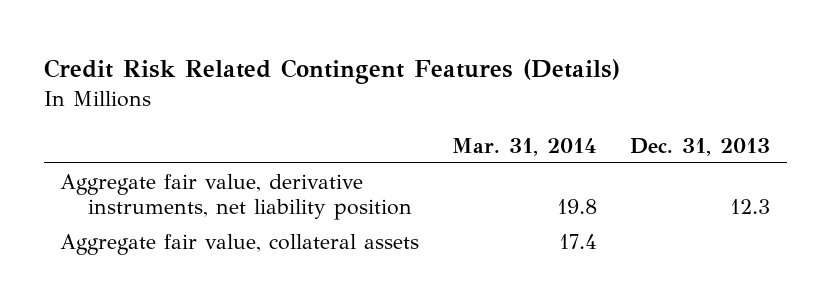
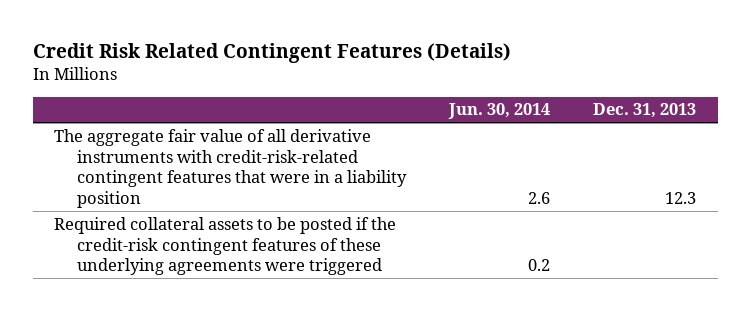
- | Mar. 31, 2014 | Dec. 31, 2013
+ | Jun. 30, 2014 | Dec. 31, 2013
- Aggregate fair value, derivative instruments, net liability position | 19.8 | 12.3
- Aggregate fair value, collateral assets | 17.4 |
+ The aggregate fair value of all derivative instruments with credit-risk-related contingent features that were in a liability position | 2.6 | 12.3
+ Required collateral assets to be posted if the credit-risk contingent features of these underlying agreements were triggered | 0.2 |

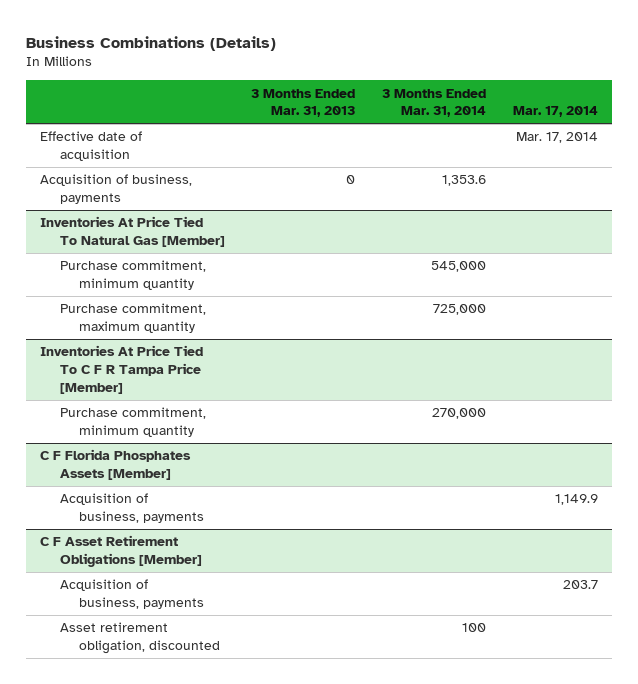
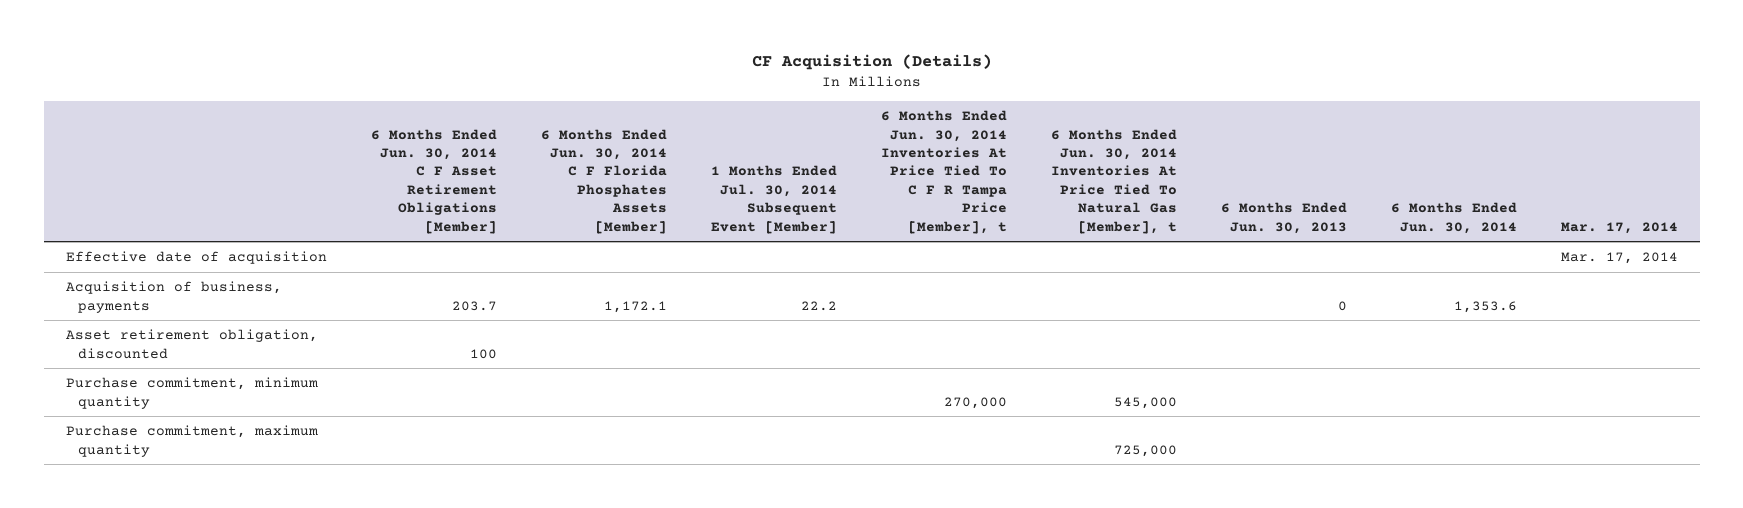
- Business Combinations (Details)
+ CF Acquisition (Details)
- | 3 Months Ended Mar. 31, 2013 | 3 Months Ended Mar. 31, 2014 | Mar. 17, 2014
+ | 6 Months Ended Jun. 30, 2014 C F Asset Retirement Obligations [Member] | 6 Months Ended Jun. 30, 2014 C F Florida Phosphates Assets [Member] | 1 Months Ended Jul. 30, 2014 Subsequent Event [Member] | 6 Months Ended Jun. 30, 2014 Inventories At Price Tied To C F R Tampa Price [Member], t | 6 Months Ended Jun. 30, 2014 Inventories At Price Tied To Natural Gas [Member], t | 6 Months Ended Jun. 30, 2013 | 6 Months Ended Jun. 30, 2014 | Mar. 17, 2014
- Inventories At Price Tied To Natural Gas [Member]
- Purchase commitment, minimum quantity | | 545,000 |
- Purchase commitment, maximum quantity | | 725,000 |
- Inventories At Price Tied To C F R Tampa Price [Member]
- Purchase commitment, minimum quantity | | 270,000 |
- C F Florida Phosphates Assets [Member]
- Acquisition of business, payments | | | 1,149.9
- C F Asset Retirement Obligations [Member]
- Acquisition of business, payments | | | 203.7
- Asset retirement obligation, discounted | | 100 |
+ Asset retirement obligation, discounted | 100 | | | | | | |
+ Purchase commitment, minimum quantity | | | | 270,000 | 545,000 | | |
+ Purchase commitment, maximum quantity | | | | | 725,000 | | |

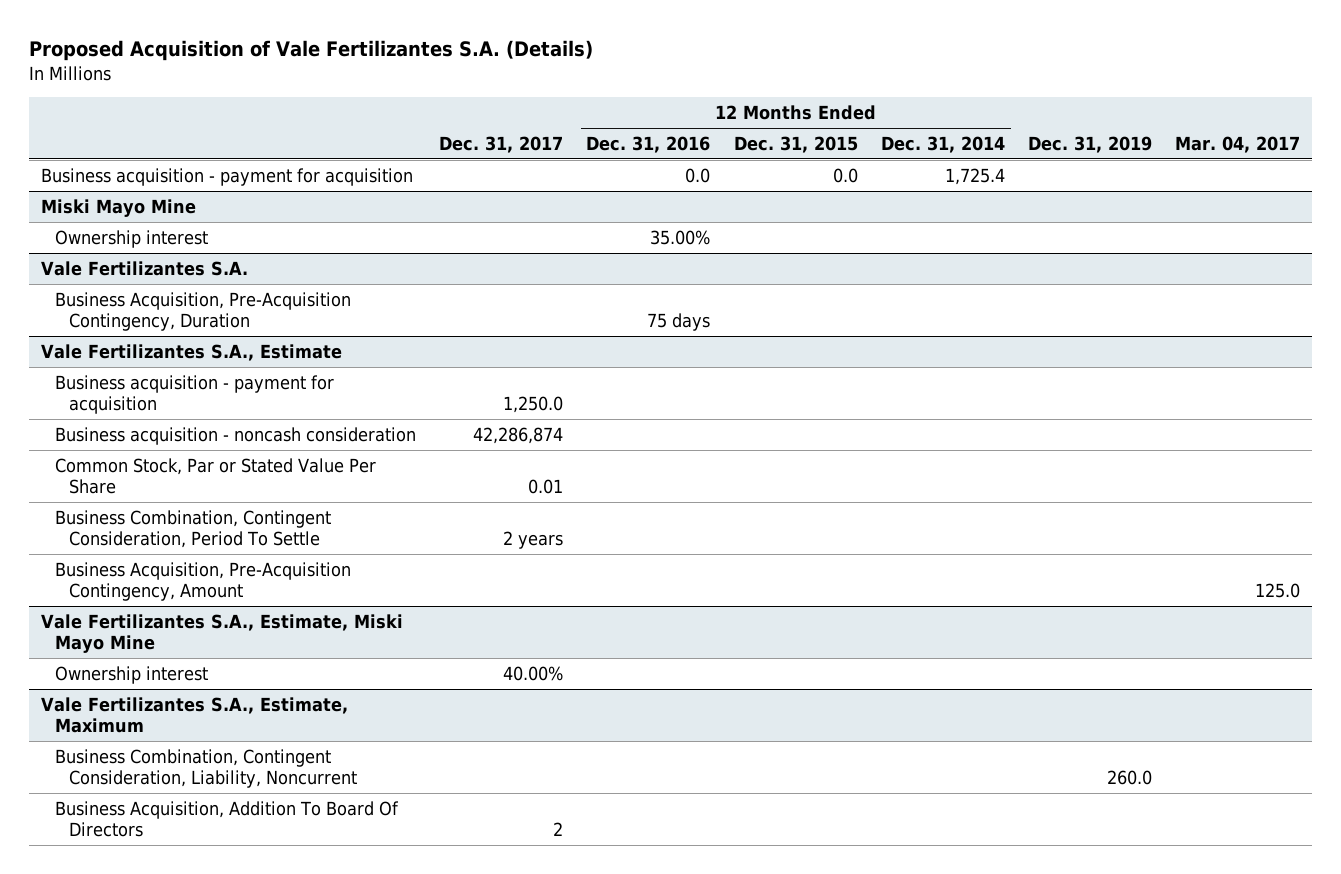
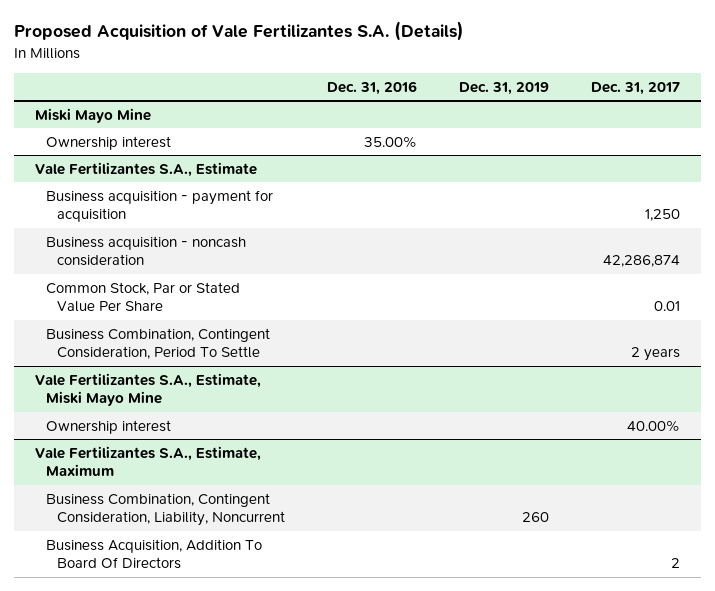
- | Dec. 31, 2017 | 12 Months Ended Dec. 31, 2016 | 12 Months Ended Dec. 31, 2015 | 12 Months Ended Dec. 31, 2014 | Dec. 31, 2019 | Mar. 04, 2017
+ | Dec. 31, 2016 | Dec. 31, 2019 | Dec. 31, 2017
- Business acquisition - payment for acquisition | | 0.0 | 0.0 | 1,725.4 | |
- Vale Fertilizantes S.A.
- Business Acquisition, Pre-Acquisition Contingency, Duration | | 75 days | | | |
@ Vale Fertilizantes S.A., Estimate
- Business acquisition - payment for acquisition | 1,250.0 | | | | |
+ Business acquisition - payment for acquisition | | | 1,250
- Business Acquisition, Pre-Acquisition Contingency, Amount | | | | | | 125.0
@ Vale Fertilizantes S.A., Estimate, Maximum
- Business Combination, Contingent Consideration, Liability, Noncurrent | | | | | 260.0 |
+ Business Combination, Contingent Consideration, Liability, Noncurrent | | 260 |

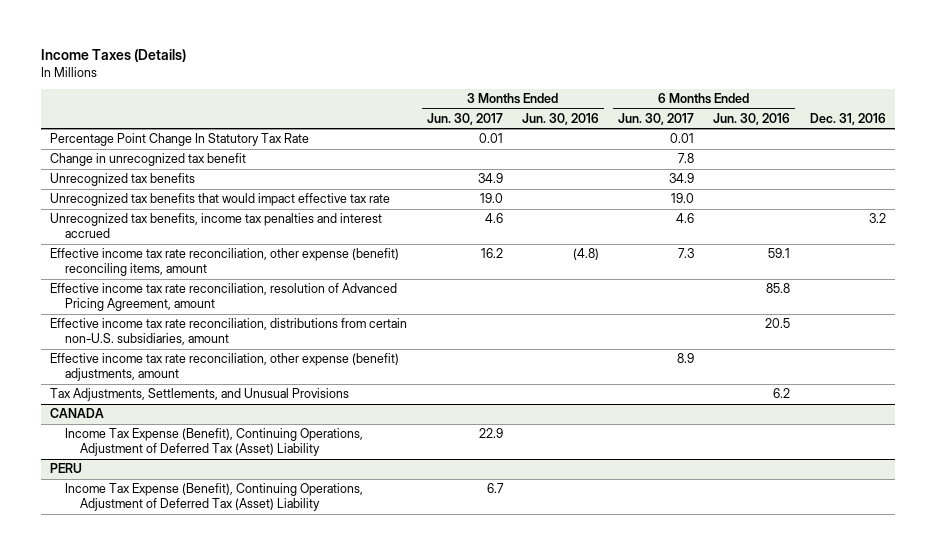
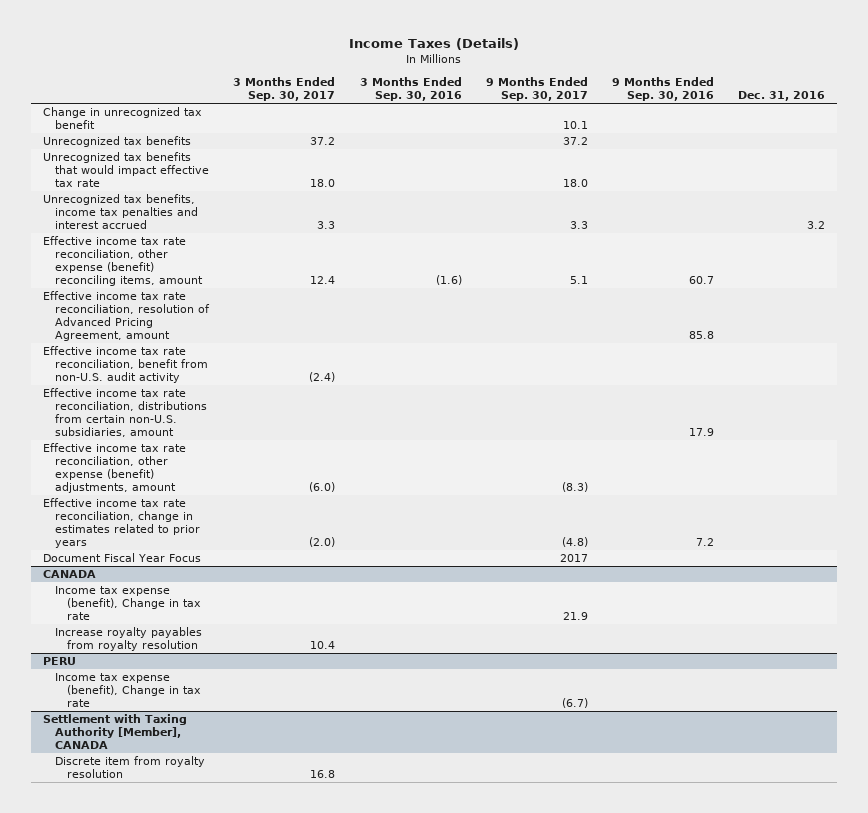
- | 3 Months Ended Jun. 30, 2017 | 3 Months Ended Jun. 30, 2016 | 6 Months Ended Jun. 30, 2017 | 6 Months Ended Jun. 30, 2016 | Dec. 31, 2016
+ | 3 Months Ended Sep. 30, 2017 | 3 Months Ended Sep. 30, 2016 | 9 Months Ended Sep. 30, 2017 | 9 Months Ended Sep. 30, 2016 | Dec. 31, 2016
- Percentage Point Change In Statutory Tax Rate | 0.01 | | 0.01 | |
+ Effective income tax rate reconciliation, benefit from non-U.S. audit activity | (2.4) | | | |
- Tax Adjustments, Settlements, and Unusual Provisions | | | | 6.2 |
+ Effective income tax rate reconciliation, change in estimates related to prior years | (2.0) | | (4.8) | 7.2 |
+ Document Fiscal Year Focus | | | 2017 | |
@ CANADA
- Income Tax Expense (Benefit), Continuing Operations, Adjustment of Deferred Tax (Asset) Liability | 22.9 | | | |
+ Income tax expense (benefit), Change in tax rate | | | 21.9 | |
+ Increase royalty payables from royalty resolution | 10.4 | | | |
@ PERU
- Income Tax Expense (Benefit), Continuing Operations, Adjustment of Deferred Tax (Asset) Liability | 6.7 | | | |
+ Income tax expense (benefit), Change in tax rate | | | (6.7) | |
+ Settlement with Taxing Authority [Member], CANADA
+ Discrete item from royalty resolution | 16.8 | | | |

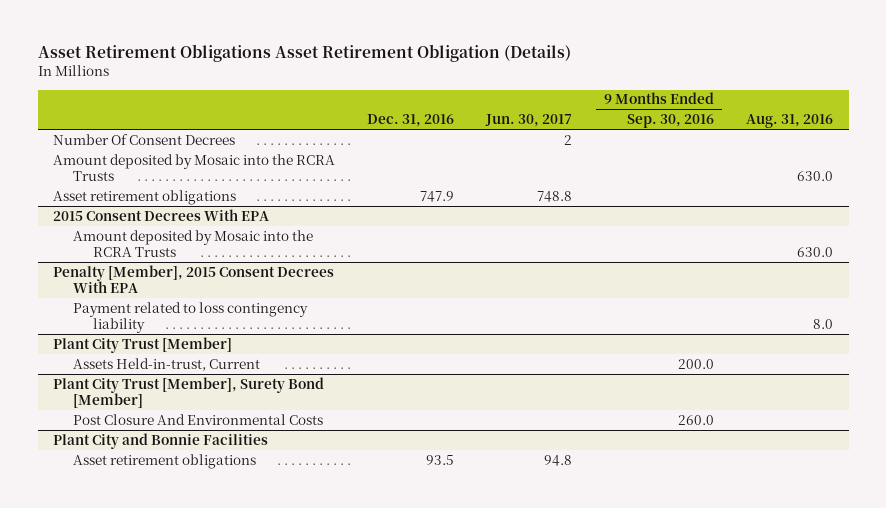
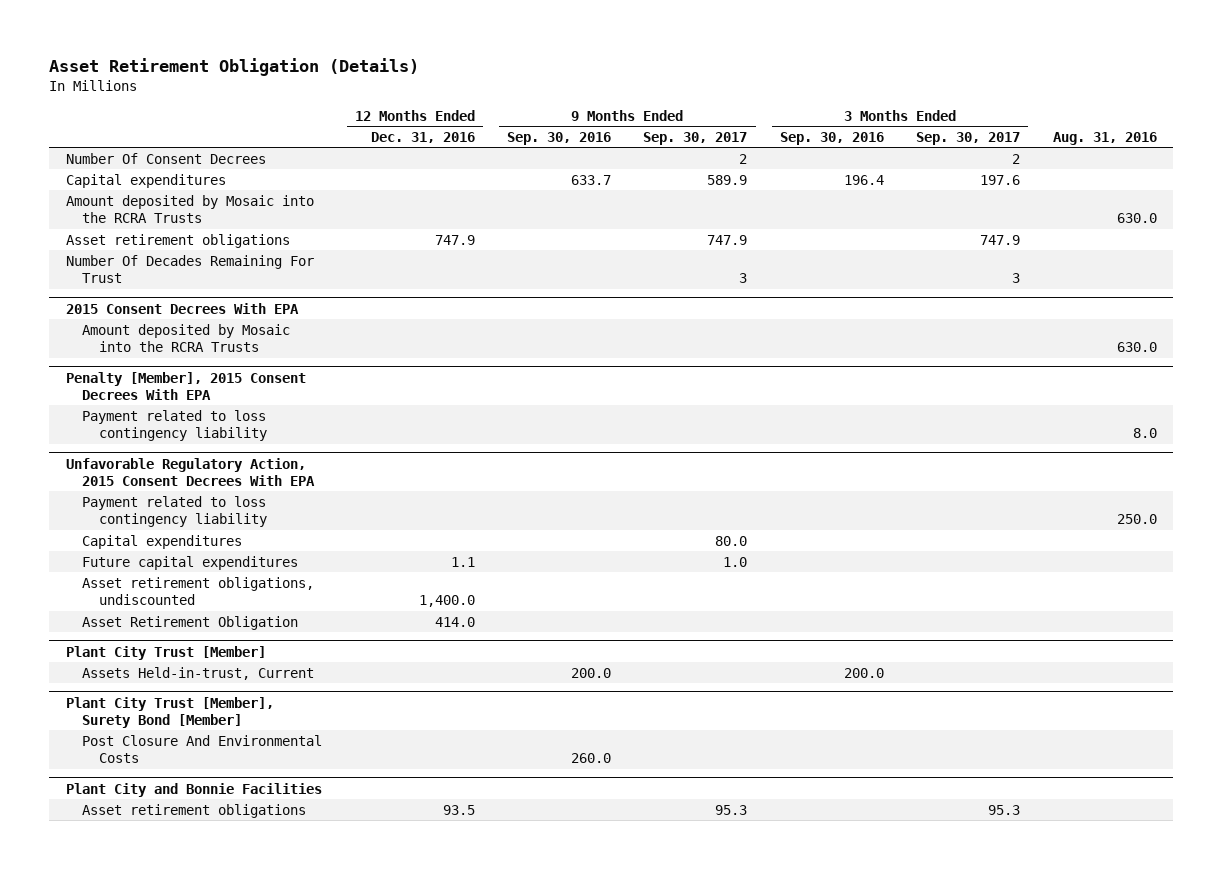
- Asset Retirement Obligations Asset Retirement Obligation (Details)
+ Asset Retirement Obligation (Details)
- | Dec. 31, 2016 | Jun. 30, 2017 | 9 Months Ended Sep. 30, 2016 | Aug. 31, 2016
+ | 12 Months Ended Dec. 31, 2016 | 9 Months Ended Sep. 30, 2016 | 9 Months Ended Sep. 30, 2017 | 3 Months Ended Sep. 30, 2016 | 3 Months Ended Sep. 30, 2017 | Aug. 31, 2016
+ Capital expenditures | | 633.7 | 589.9 | 196.4 | 197.6 |
+ Number Of Decades Remaining For Trust | | | 3 | | 3 |
+ Unfavorable Regulatory Action, 2015 Consent Decrees With EPA
+ Payment related to loss contingency liability | | | | | | 250.0
+ Capital expenditures | | | 80.0 | | |
+ Future capital expenditures | 1.1 | | 1.0 | | |
+ Asset retirement obligations, undiscounted | 1,400.0 | | | | |
+ Asset Retirement Obligation | 414.0 | | | | |

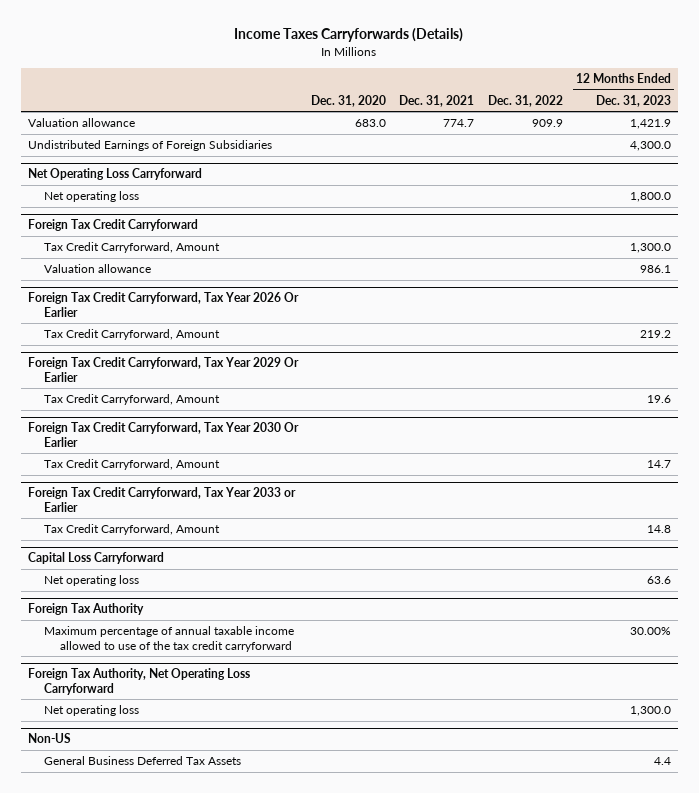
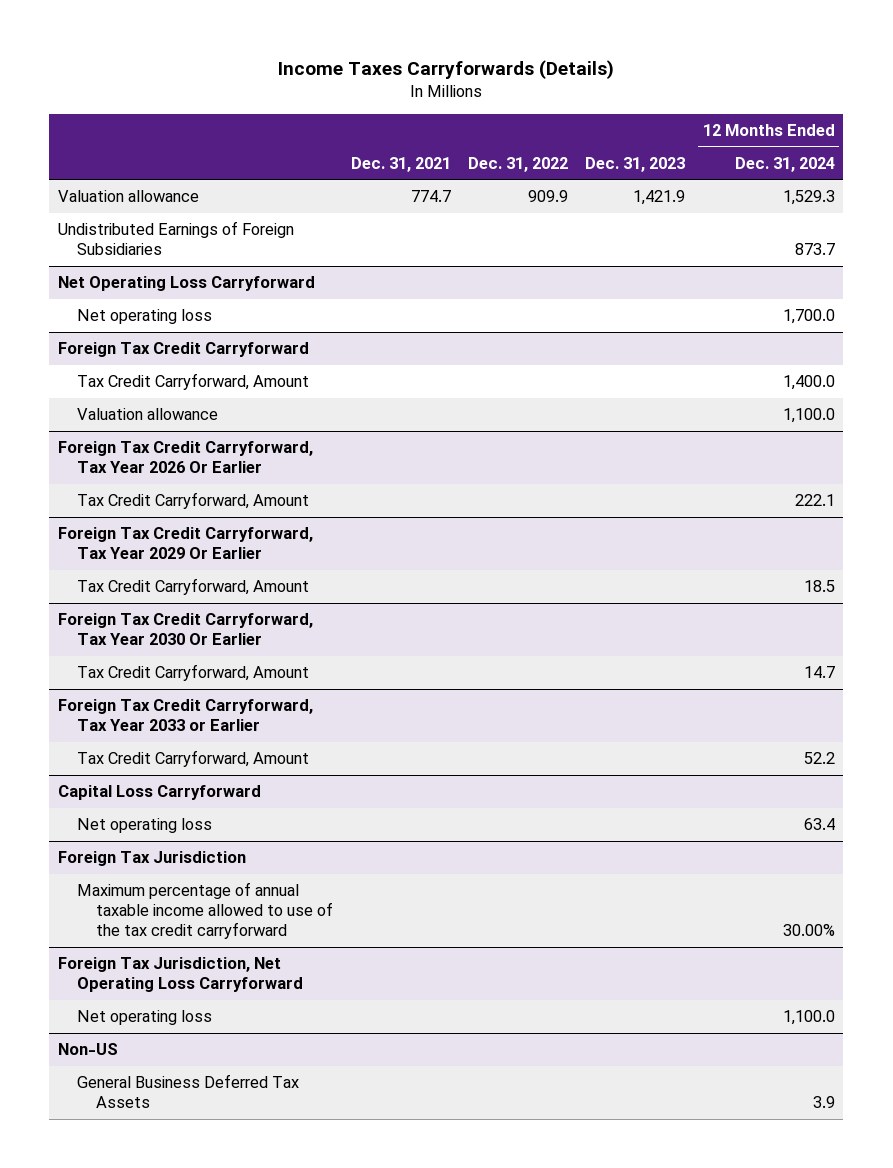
- | Dec. 31, 2020 | Dec. 31, 2021 | Dec. 31, 2022 | 12 Months Ended Dec. 31, 2023
+ | Dec. 31, 2021 | Dec. 31, 2022 | Dec. 31, 2023 | 12 Months Ended Dec. 31, 2024
- Foreign Tax Authority
+ Foreign Tax Jurisdiction
- Foreign Tax Authority, Net Operating Loss Carryforward
+ Foreign Tax Jurisdiction, Net Operating Loss Carryforward

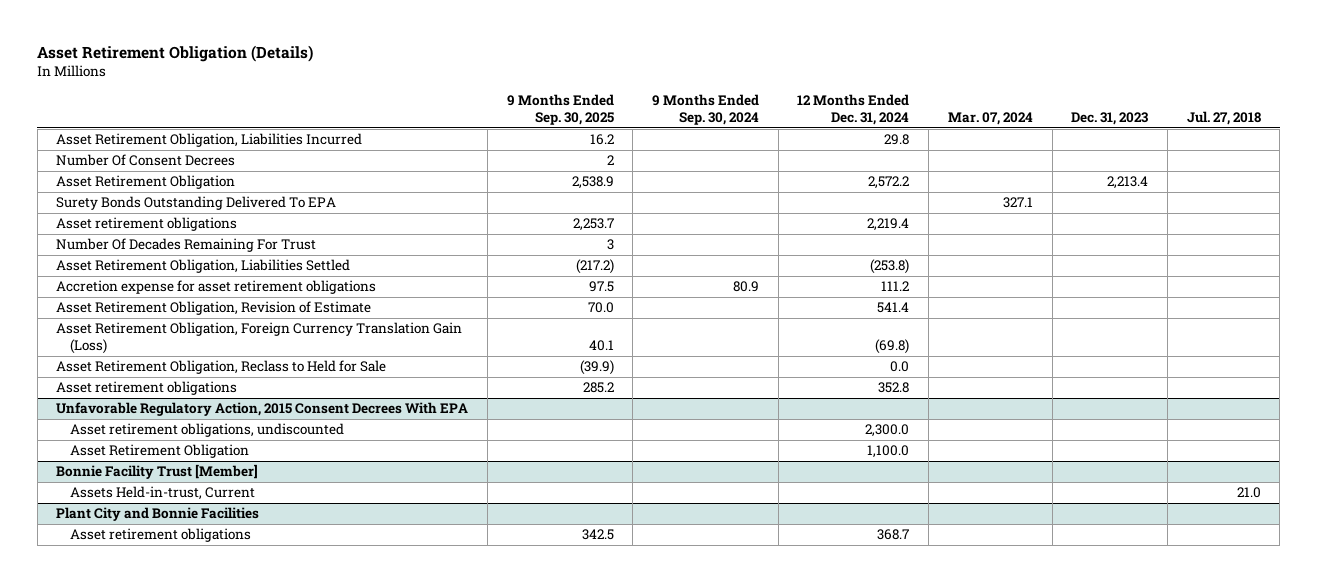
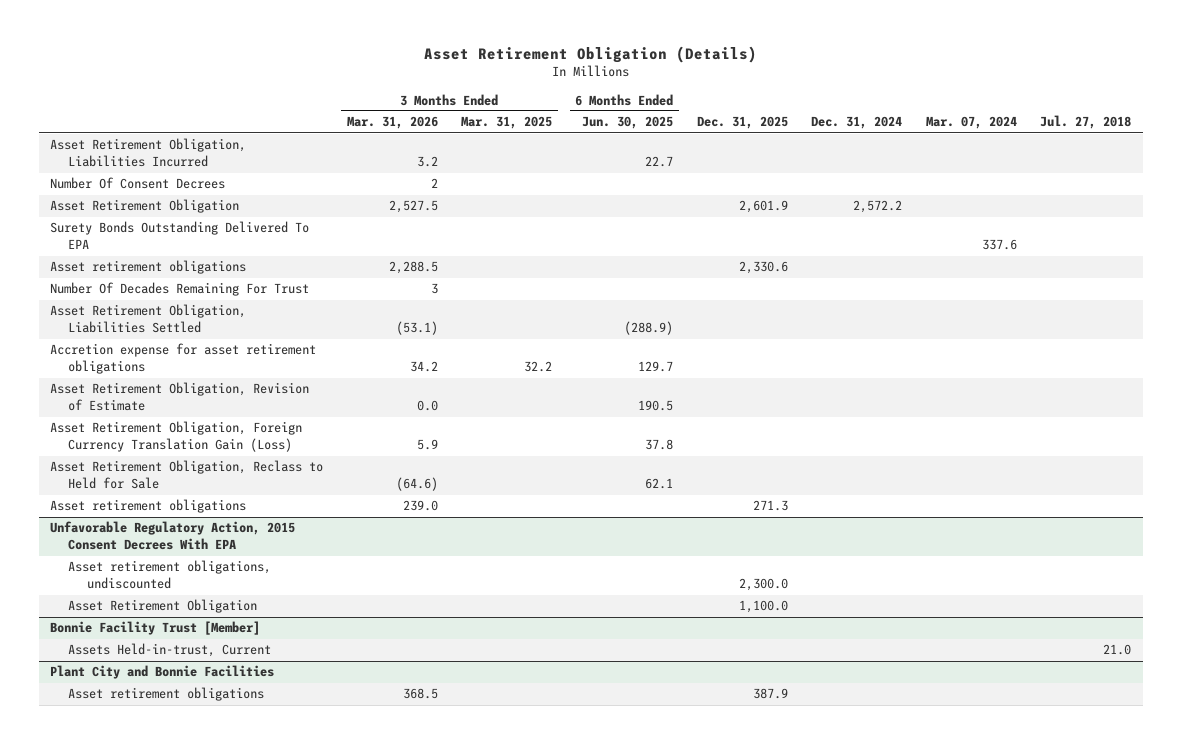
- | 9 Months Ended Sep. 30, 2025 | 9 Months Ended Sep. 30, 2024 | 12 Months Ended Dec. 31, 2024 | Mar. 07, 2024 | Dec. 31, 2023 | Jul. 27, 2018
+ | 3 Months Ended Mar. 31, 2026 | 3 Months Ended Mar. 31, 2025 | 6 Months Ended Jun. 30, 2025 | Dec. 31, 2025 | Dec. 31, 2024 | Mar. 07, 2024 | Jul. 27, 2018
- Surety Bonds Outstanding Delivered To EPA | | | | 327.1 | |
+ Surety Bonds Outstanding Delivered To EPA | | | | | | 337.6 |

